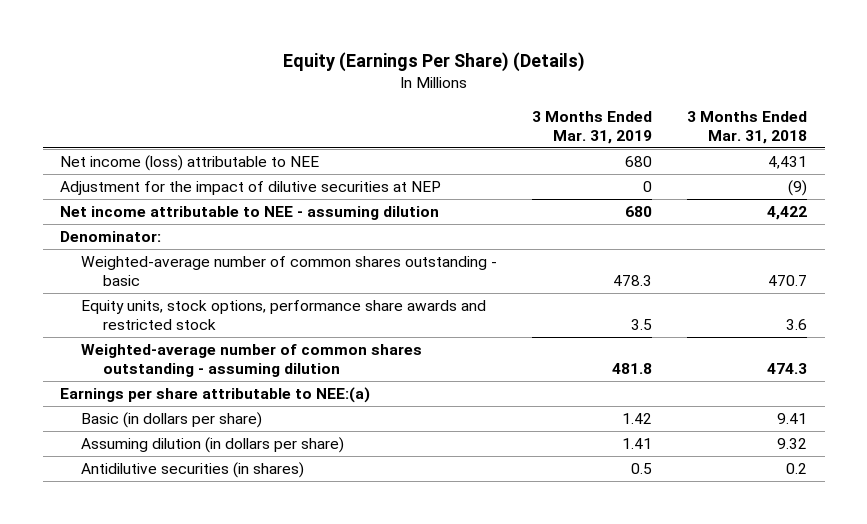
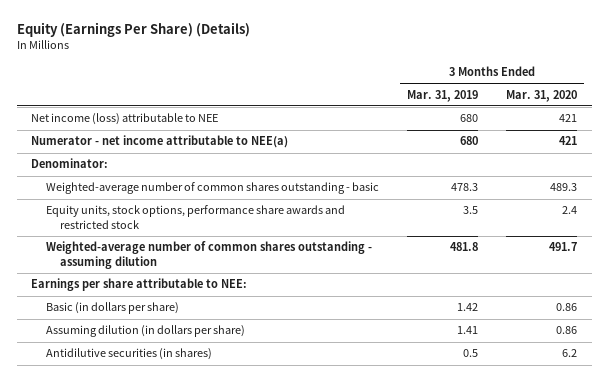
- | 3 Months Ended Mar. 31, 2019 | 3 Months Ended Mar. 31, 2018
+ | 3 Months Ended Mar. 31, 2019 | 3 Months Ended Mar. 31, 2020
- Adjustment for the impact of dilutive securities at NEP | 0 | (9)
- Net income attributable to NEE - assuming dilution | 680 | 4,422
+ Numerator - net income attributable to NEE(a) | 680 | 421
- Earnings per share attributable to NEE:(a)
+ Earnings per share attributable to NEE:

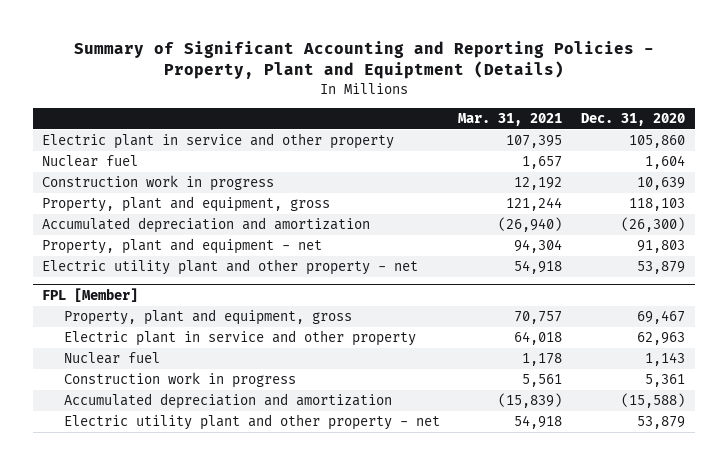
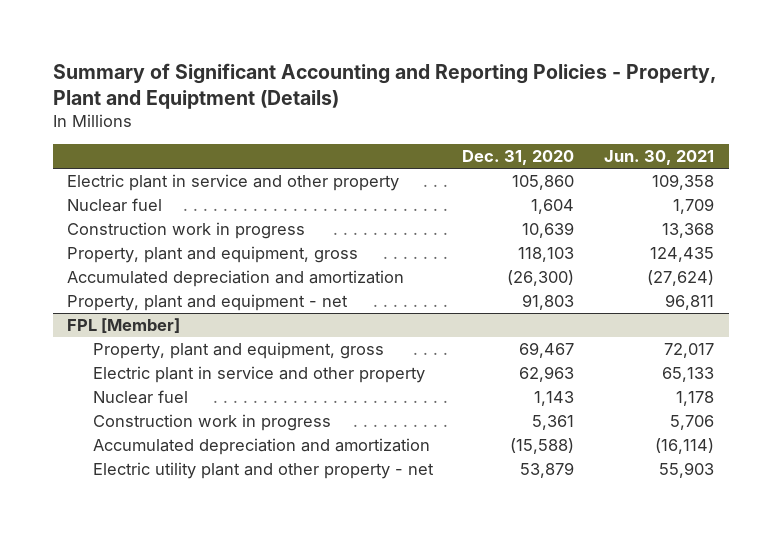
- | Mar. 31, 2021 | Dec. 31, 2020
+ | Dec. 31, 2020 | Jun. 30, 2021
- Electric utility plant and other property - net | 54,918 | 53,879

